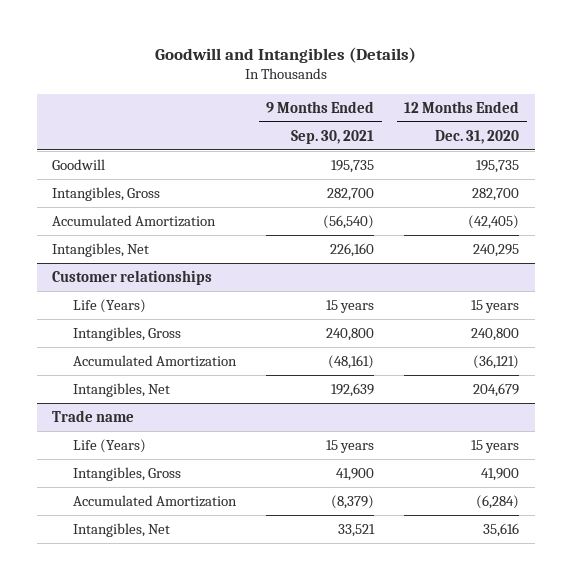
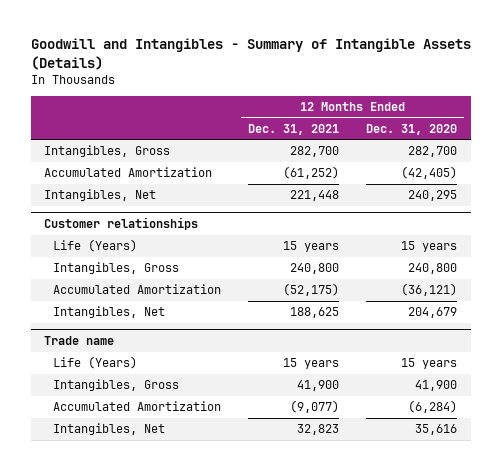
- Goodwill and Intangibles (Details)
+ Goodwill and Intangibles - Summary of Intangible Assets (Details)
- | 9 Months Ended Sep. 30, 2021 | 12 Months Ended Dec. 31, 2020
+ | 12 Months Ended Dec. 31, 2021 | 12 Months Ended Dec. 31, 2020
- Goodwill | 195,735 | 195,735

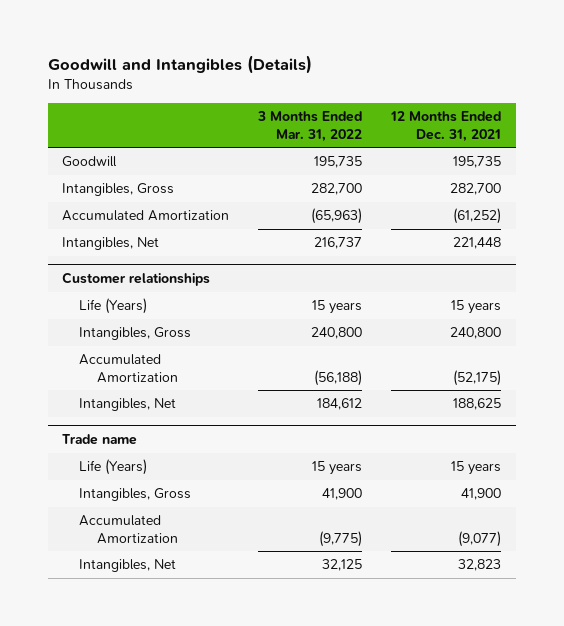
- Goodwill and Intangibles - Summary of Intangible Assets (Details)
+ Goodwill and Intangibles (Details)
- | 12 Months Ended Dec. 31, 2021 | 12 Months Ended Dec. 31, 2020
+ | 3 Months Ended Mar. 31, 2022 | 12 Months Ended Dec. 31, 2021
+ Goodwill | 195,735 | 195,735

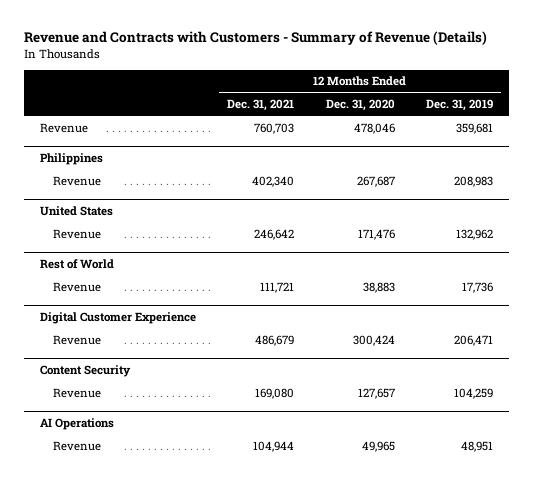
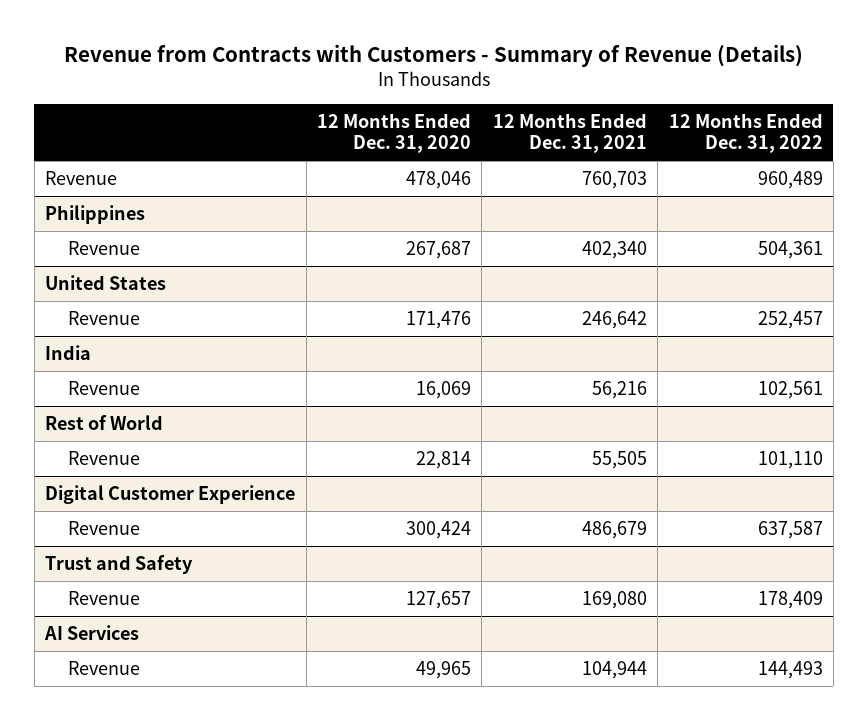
- Revenue and Contracts with Customers - Summary of Revenue (Details)
+ Revenue from Contracts with Customers - Summary of Revenue (Details)
- | 12 Months Ended Dec. 31, 2021 | 12 Months Ended Dec. 31, 2020 | 12 Months Ended Dec. 31, 2019
+ | 12 Months Ended Dec. 31, 2020 | 12 Months Ended Dec. 31, 2021 | 12 Months Ended Dec. 31, 2022
+ India
+ Revenue | 16,069 | 56,216 | 102,561
@ Rest of World
- Revenue | 111,721 | 38,883 | 17,736
+ Revenue | 22,814 | 55,505 | 101,110
- Content Security
+ Trust and Safety
- AI Operations
+ AI Services

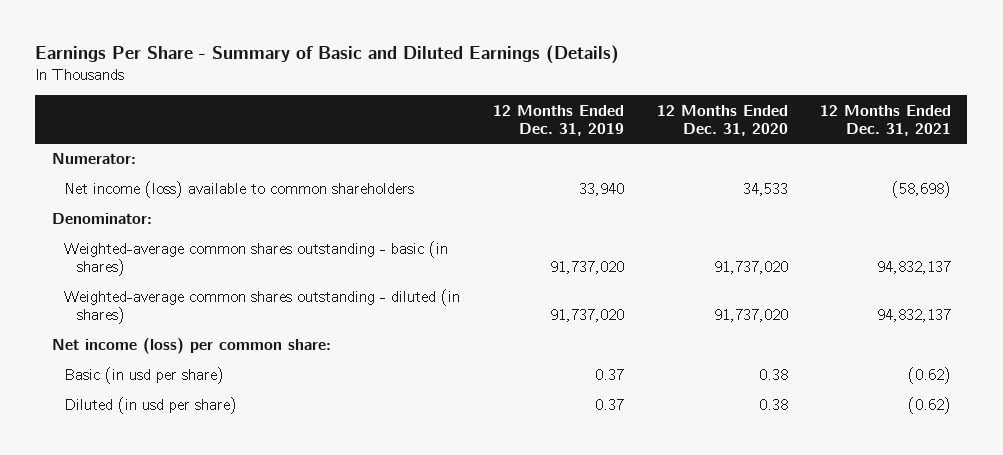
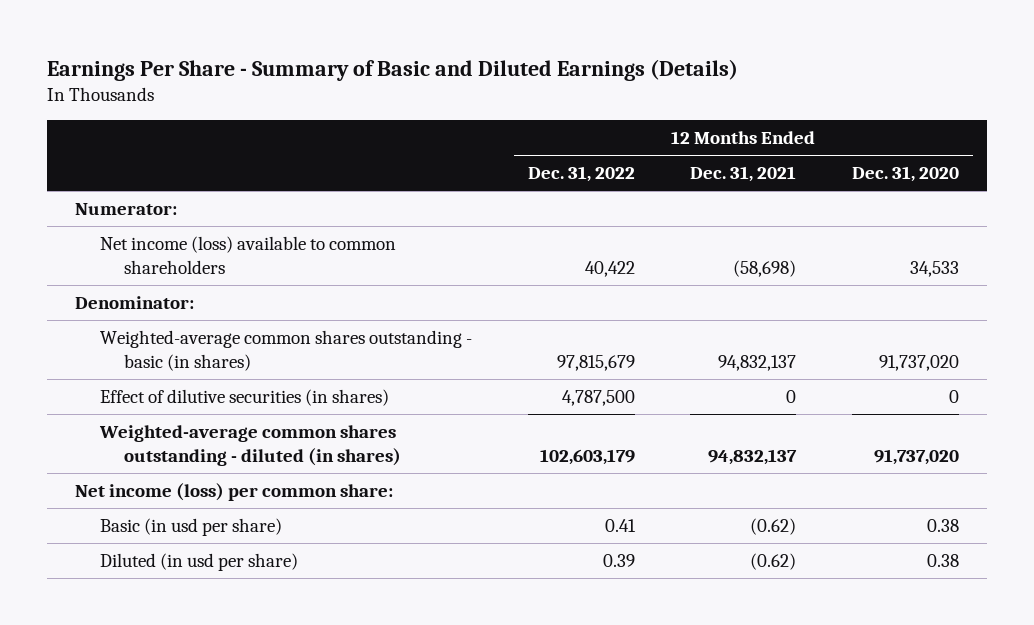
- | 12 Months Ended Dec. 31, 2019 | 12 Months Ended Dec. 31, 2020 | 12 Months Ended Dec. 31, 2021
+ | 12 Months Ended Dec. 31, 2022 | 12 Months Ended Dec. 31, 2021 | 12 Months Ended Dec. 31, 2020
+ Effect of dilutive securities (in shares) | 4,787,500 | 0 | 0

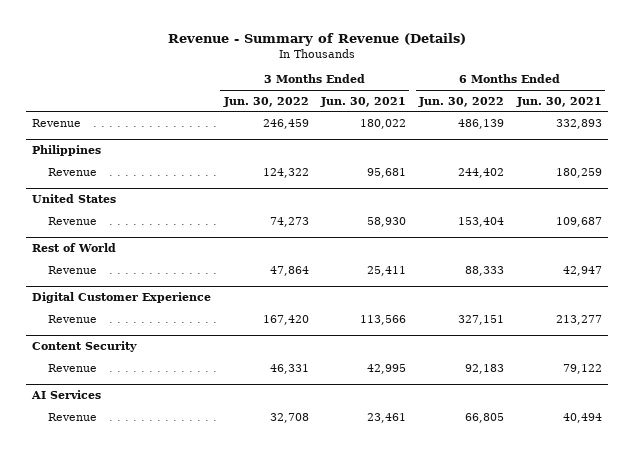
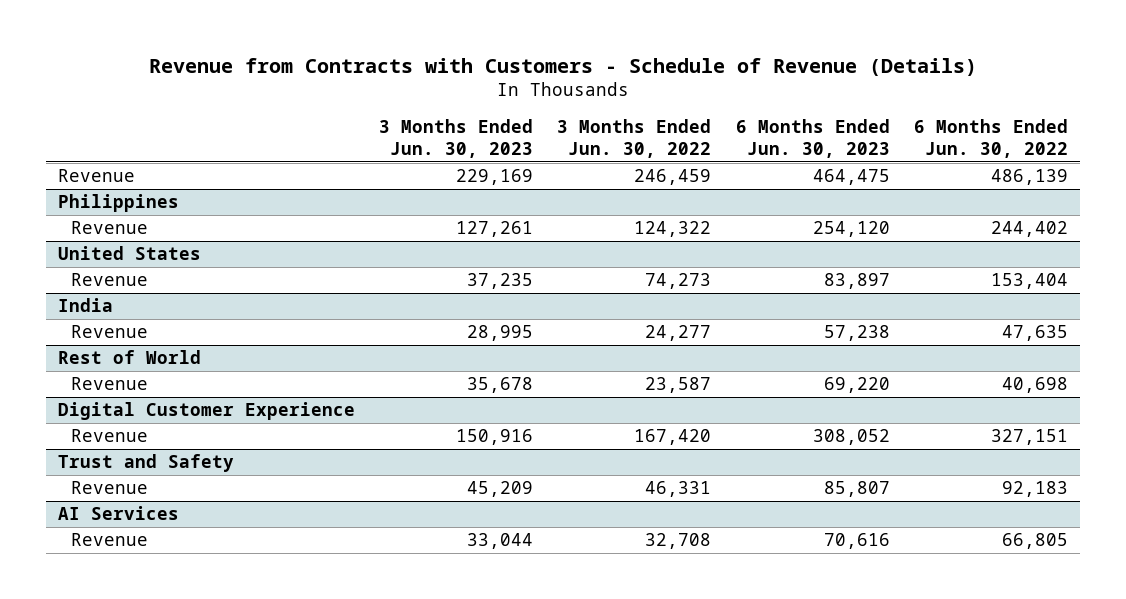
- Revenue - Summary of Revenue (Details)
+ Revenue from Contracts with Customers - Schedule of Revenue (Details)
- | 3 Months Ended Jun. 30, 2022 | 3 Months Ended Jun. 30, 2021 | 6 Months Ended Jun. 30, 2022 | 6 Months Ended Jun. 30, 2021
+ | 3 Months Ended Jun. 30, 2023 | 3 Months Ended Jun. 30, 2022 | 6 Months Ended Jun. 30, 2023 | 6 Months Ended Jun. 30, 2022
+ India
+ Revenue | 28,995 | 24,277 | 57,238 | 47,635
@ Rest of World
- Revenue | 47,864 | 25,411 | 88,333 | 42,947
+ Revenue | 35,678 | 23,587 | 69,220 | 40,698
- Content Security
+ Trust and Safety

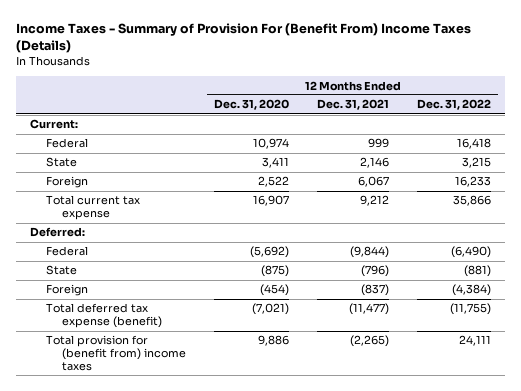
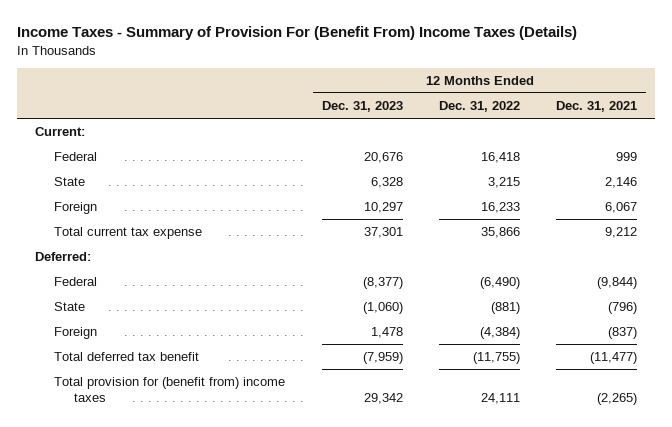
- | 12 Months Ended Dec. 31, 2020 | 12 Months Ended Dec. 31, 2021 | 12 Months Ended Dec. 31, 2022
+ | 12 Months Ended Dec. 31, 2023 | 12 Months Ended Dec. 31, 2022 | 12 Months Ended Dec. 31, 2021
- Total deferred tax expense (benefit) | (7,021) | (11,477) | (11,755)
+ Total deferred tax benefit | (7,959) | (11,755) | (11,477)

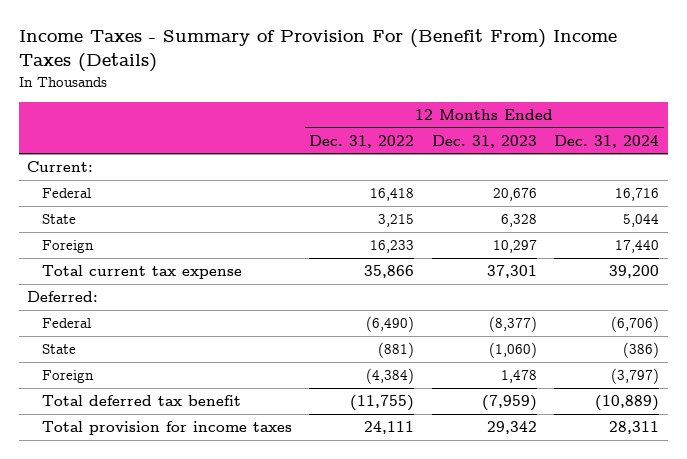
- | 12 Months Ended Dec. 31, 2023 | 12 Months Ended Dec. 31, 2022 | 12 Months Ended Dec. 31, 2021
+ | 12 Months Ended Dec. 31, 2022 | 12 Months Ended Dec. 31, 2023 | 12 Months Ended Dec. 31, 2024
- Total provision for (benefit from) income taxes | 29,342 | 24,111 | (2,265)
+ Total provision for income taxes | 24,111 | 29,342 | 28,311

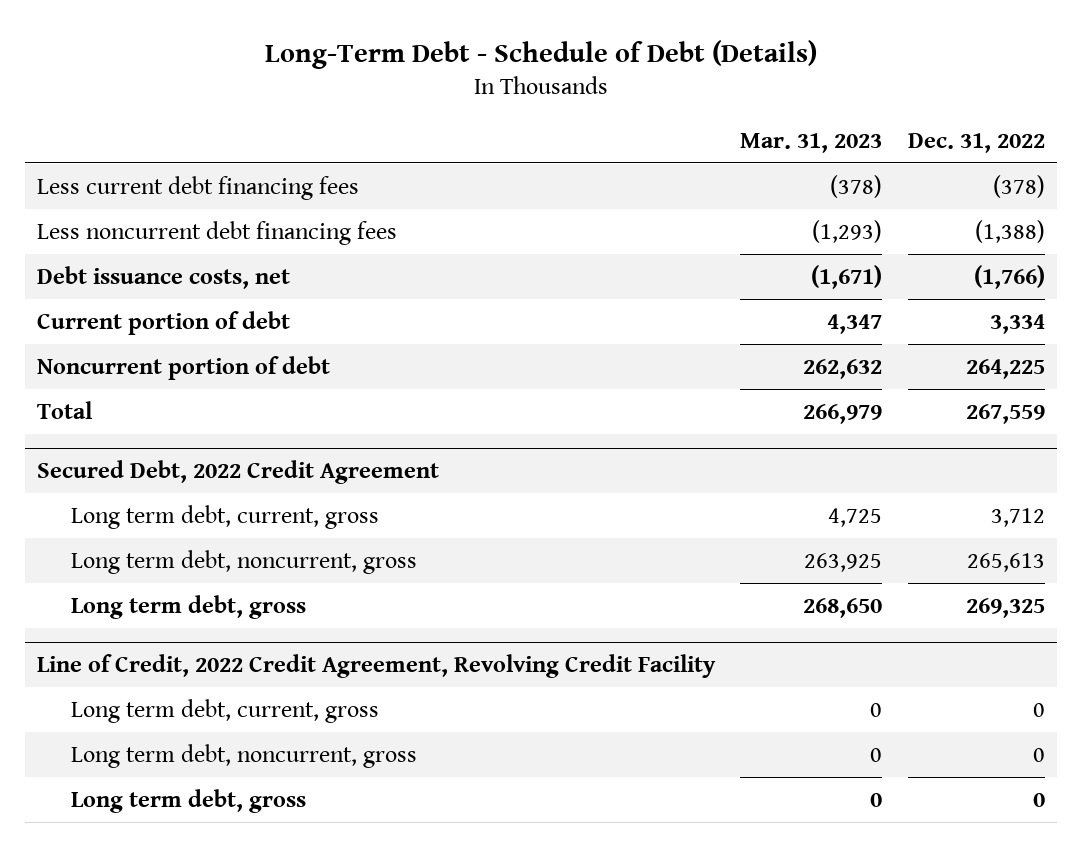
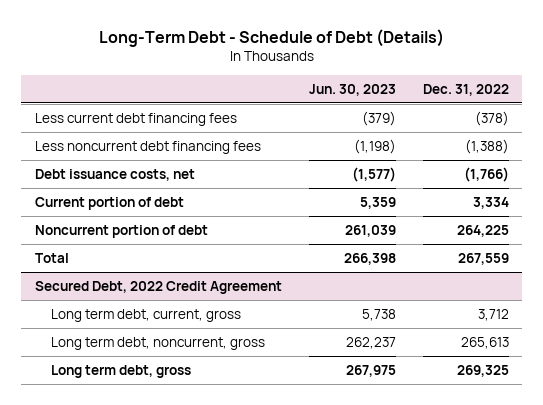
- | Mar. 31, 2023 | Dec. 31, 2022
+ | Jun. 30, 2023 | Dec. 31, 2022
- Line of Credit, 2022 Credit Agreement, Revolving Credit Facility
- Long term debt, current, gross | 0 | 0
- Long term debt, noncurrent, gross | 0 | 0
- Long term debt, gross | 0 | 0

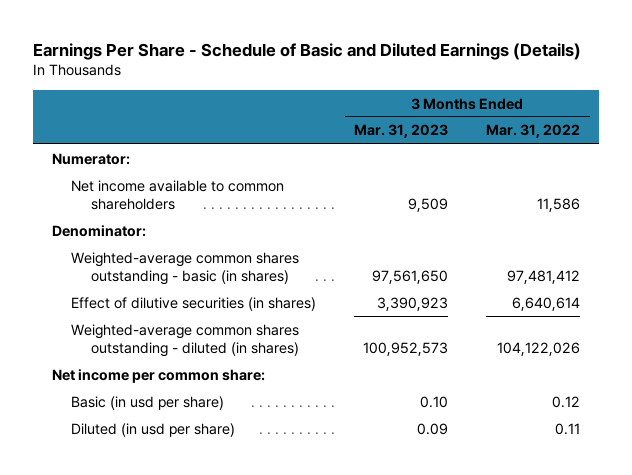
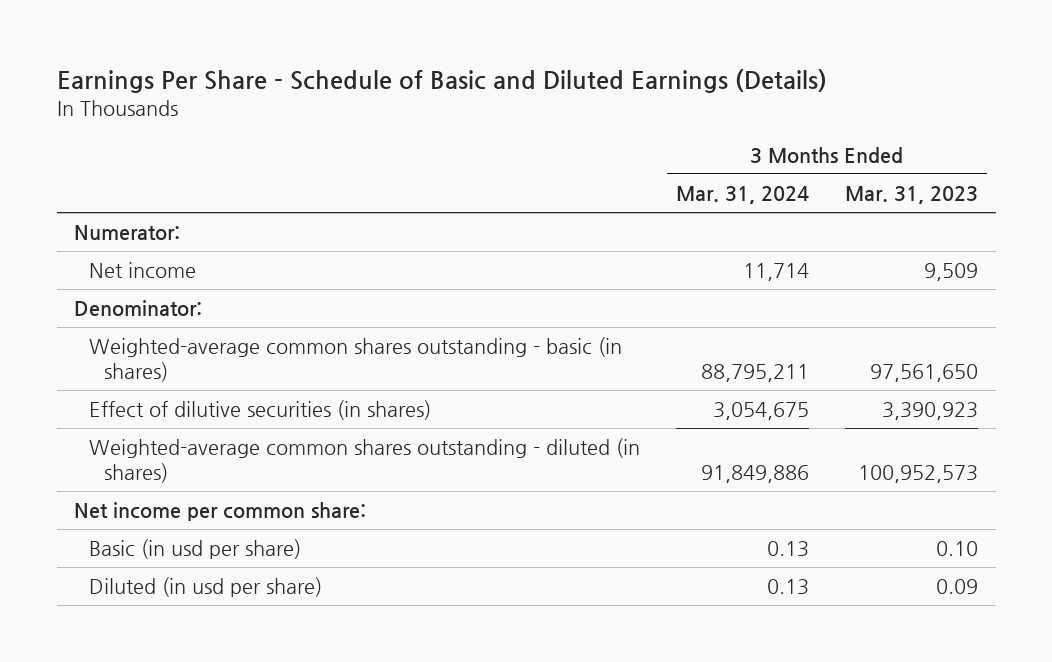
- | 3 Months Ended Mar. 31, 2023 | 3 Months Ended Mar. 31, 2022
+ | 3 Months Ended Mar. 31, 2024 | 3 Months Ended Mar. 31, 2023
- Net income available to common shareholders | 9,509 | 11,586
+ Net income | 11,714 | 9,509

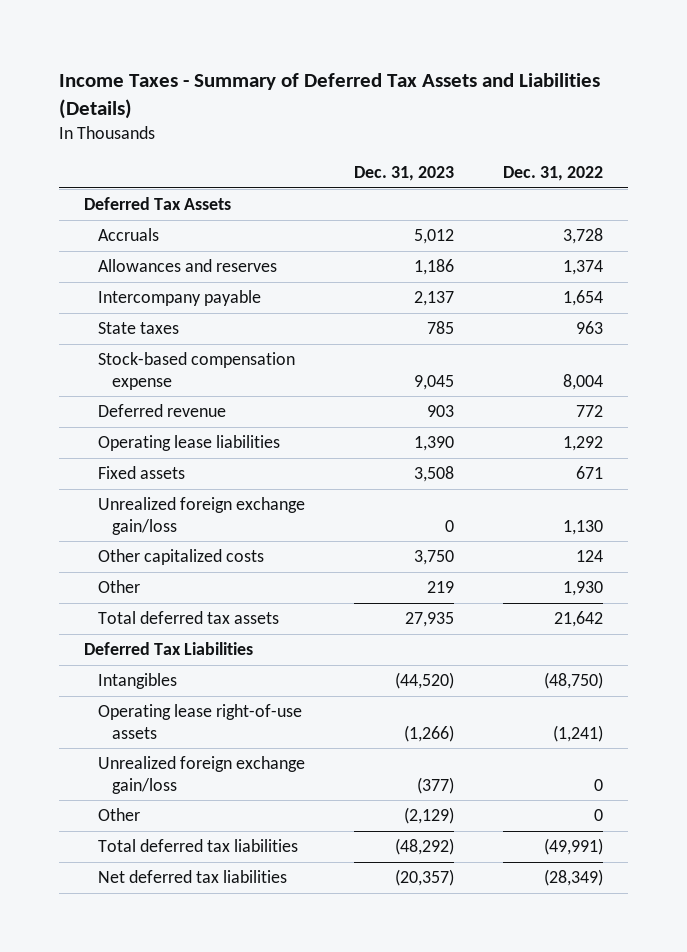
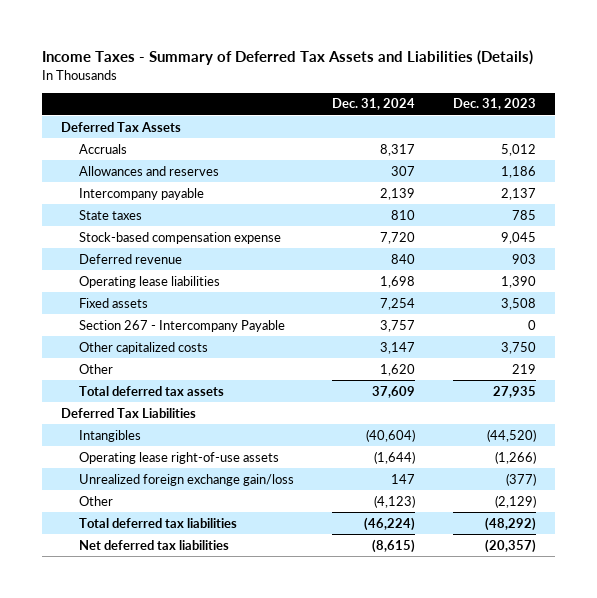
- | Dec. 31, 2023 | Dec. 31, 2022
+ | Dec. 31, 2024 | Dec. 31, 2023
- Unrealized foreign exchange gain/loss | 0 | 1,130
+ Section 267 - Intercompany Payable | 3,757 | 0

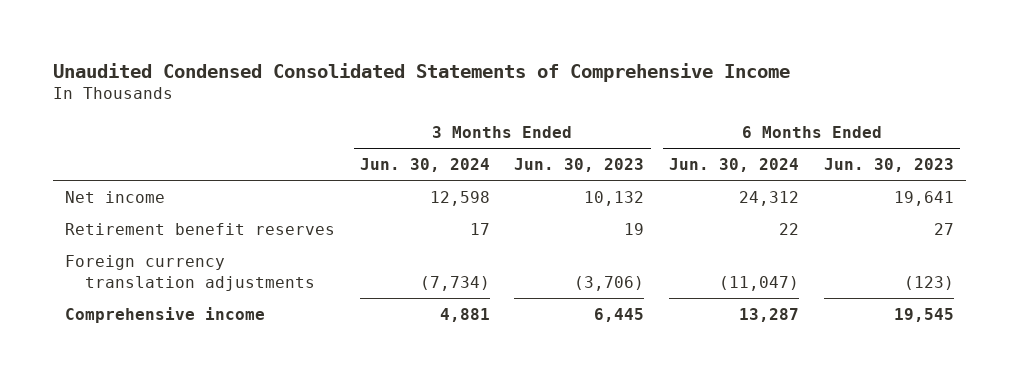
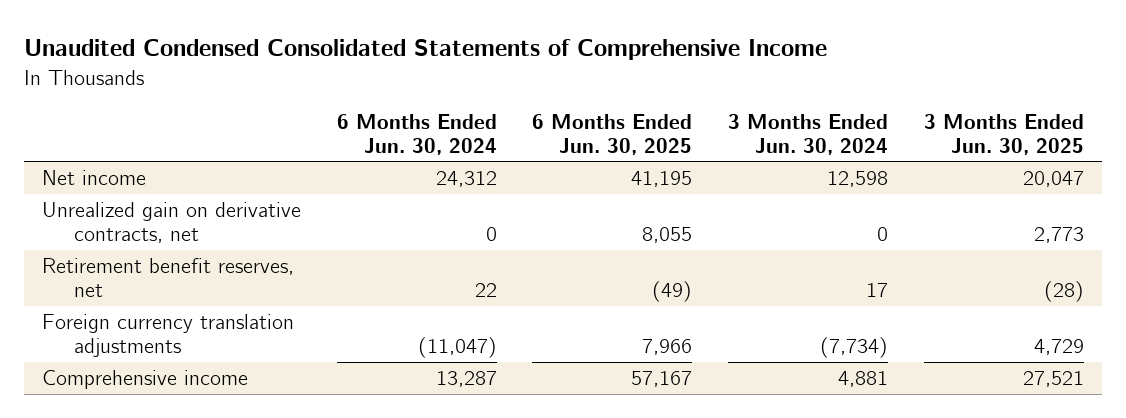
- | 3 Months Ended Jun. 30, 2024 | 3 Months Ended Jun. 30, 2023 | 6 Months Ended Jun. 30, 2024 | 6 Months Ended Jun. 30, 2023
+ | 6 Months Ended Jun. 30, 2024 | 6 Months Ended Jun. 30, 2025 | 3 Months Ended Jun. 30, 2024 | 3 Months Ended Jun. 30, 2025
- Retirement benefit reserves | 17 | 19 | 22 | 27
+ Unrealized gain on derivative contracts, net | 0 | 8,055 | 0 | 2,773
+ Retirement benefit reserves, net | 22 | (49) | 17 | (28)

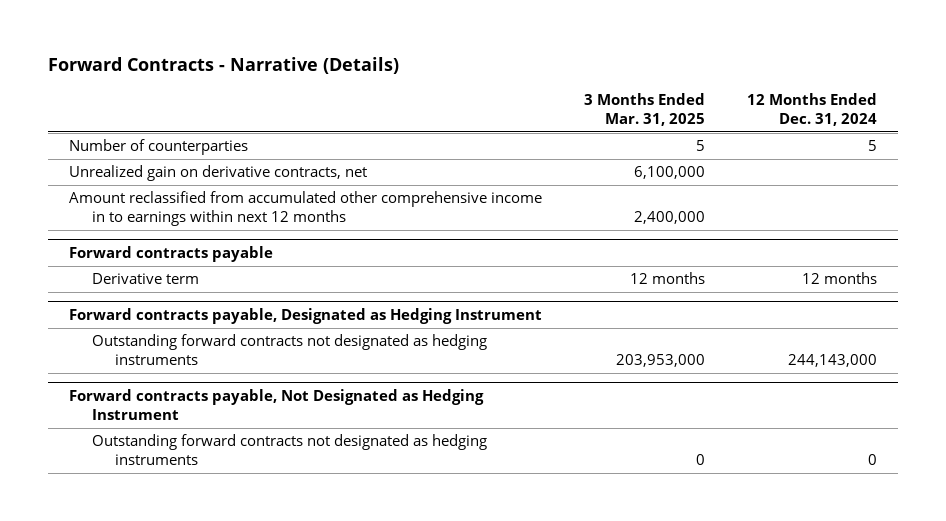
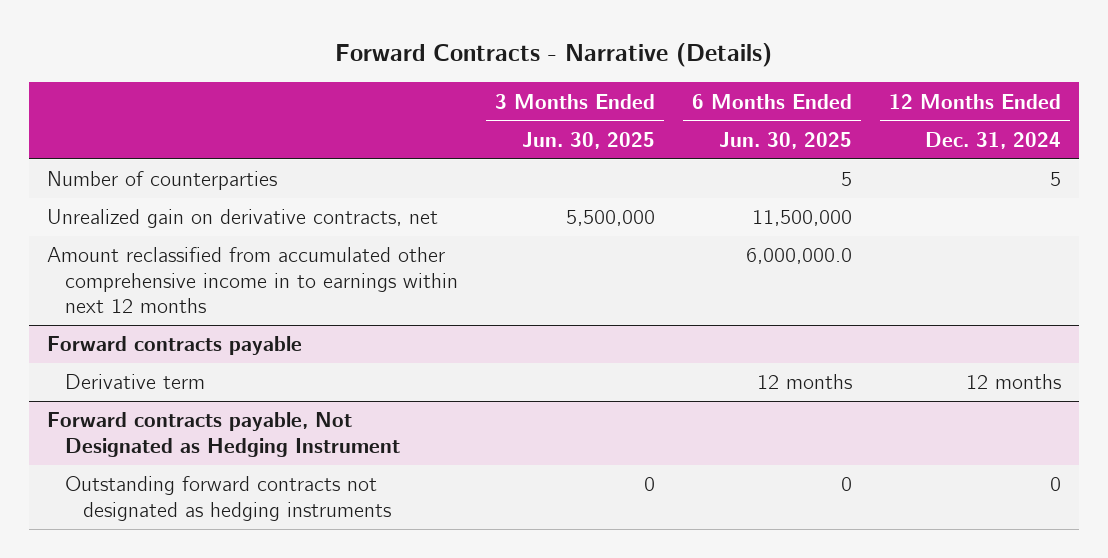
- | 3 Months Ended Mar. 31, 2025 | 12 Months Ended Dec. 31, 2024
+ | 3 Months Ended Jun. 30, 2025 | 6 Months Ended Jun. 30, 2025 | 12 Months Ended Dec. 31, 2024
- Forward contracts payable, Designated as Hedging Instrument
- Outstanding forward contracts not designated as hedging instruments | 203,953,000 | 244,143,000

